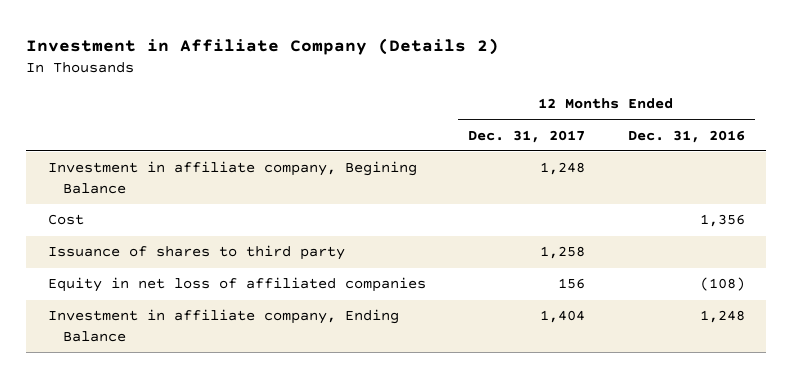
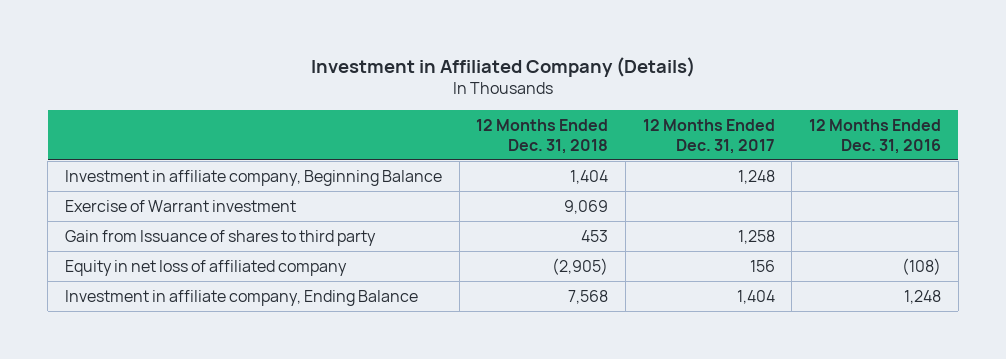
- Investment in Affiliate Company (Details 2)
+ Investment in Affiliated Company (Details)
- | 12 Months Ended Dec. 31, 2017 | 12 Months Ended Dec. 31, 2016
+ | 12 Months Ended Dec. 31, 2018 | 12 Months Ended Dec. 31, 2017 | 12 Months Ended Dec. 31, 2016
- Investment in affiliate company, Begining Balance | 1,248 |
- Cost | | 1,356
- Issuance of shares to third party | 1,258 |
- Equity in net loss of affiliated companies | 156 | (108)
+ Investment in affiliate company, Beginning Balance | 1,404 | 1,248 |
+ Exercise of Warrant investment | 9,069 | |
+ Gain from Issuance of shares to third party | 453 | 1,258 |
+ Equity in net loss of affiliated company | (2,905) | 156 | (108)

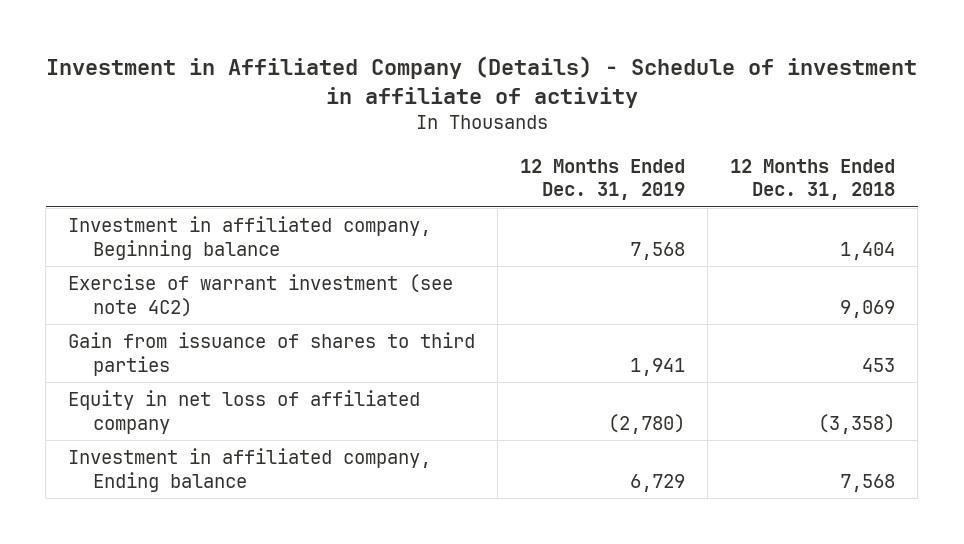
- Investment in Affiliated Company (Details)
+ Investment in Affiliated Company (Details) - Schedule of investment in affiliate of activity
- | 12 Months Ended Dec. 31, 2018 | 12 Months Ended Dec. 31, 2017 | 12 Months Ended Dec. 31, 2016
+ | 12 Months Ended Dec. 31, 2019 | 12 Months Ended Dec. 31, 2018
- Investment in affiliate company, Beginning Balance | 1,404 | 1,248 |
- Exercise of Warrant investment | 9,069 | |
- Gain from Issuance of shares to third party | 453 | 1,258 |
- Equity in net loss of affiliated company | (2,905) | 156 | (108)
- Investment in affiliate company, Ending Balance | 7,568 | 1,404 | 1,248
+ Investment in affiliated company, Beginning balance | 7,568 | 1,404
+ Exercise of warrant investment (see note 4C2) | | 9,069
+ Gain from issuance of shares to third parties | 1,941 | 453
+ Equity in net loss of affiliated company | (2,780) | (3,358)
+ Investment in affiliated company, Ending balance | 6,729 | 7,568

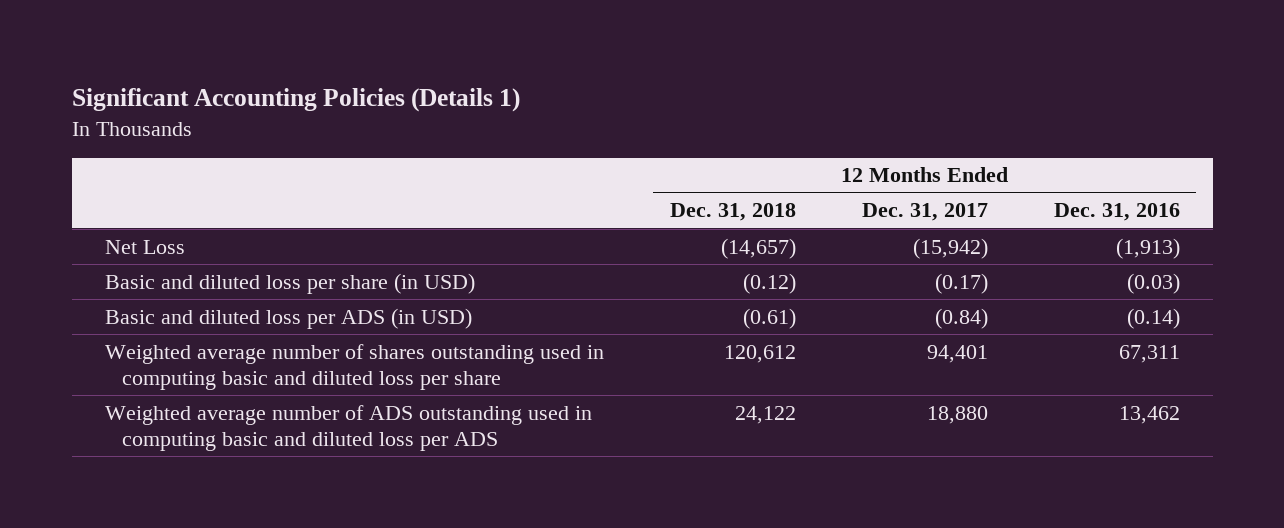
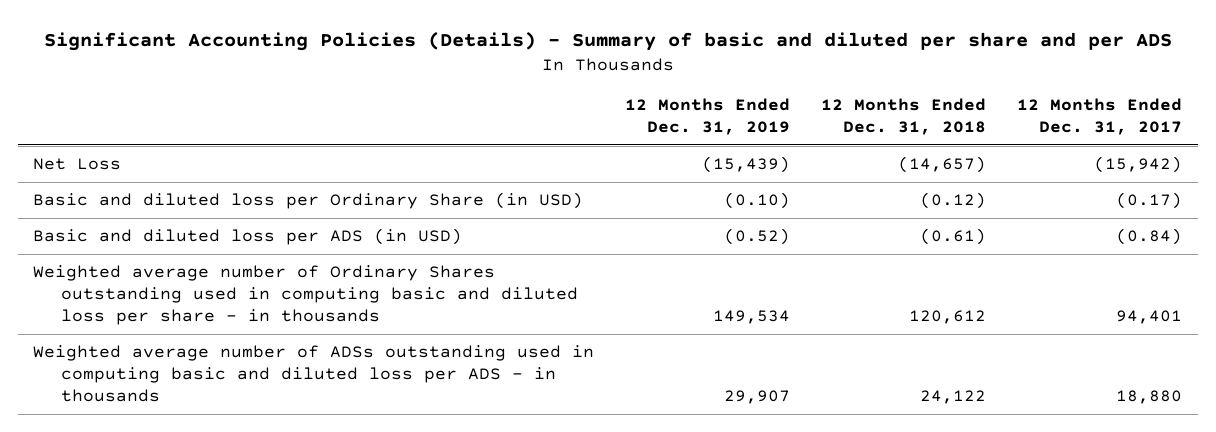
- Significant Accounting Policies (Details 1)
+ Significant Accounting Policies (Details) - Summary of basic and diluted per share and per ADS
- | 12 Months Ended Dec. 31, 2018 | 12 Months Ended Dec. 31, 2017 | 12 Months Ended Dec. 31, 2016
+ | 12 Months Ended Dec. 31, 2019 | 12 Months Ended Dec. 31, 2018 | 12 Months Ended Dec. 31, 2017
- Basic and diluted loss per share (in USD) | (0.12) | (0.17) | (0.03)
+ Basic and diluted loss per Ordinary Share (in USD) | (0.10) | (0.12) | (0.17)
- Weighted average number of shares outstanding used in computing basic and diluted loss per share | 120,612 | 94,401 | 67,311
- Weighted average number of ADS outstanding used in computing basic and diluted loss per ADS | 24,122 | 18,880 | 13,462
+ Weighted average number of Ordinary Shares outstanding used in computing basic and diluted loss per share - in thousands | 149,534 | 120,612 | 94,401
+ Weighted average number of ADSs outstanding used in computing basic and diluted loss per ADS - in thousands | 29,907 | 24,122 | 18,880

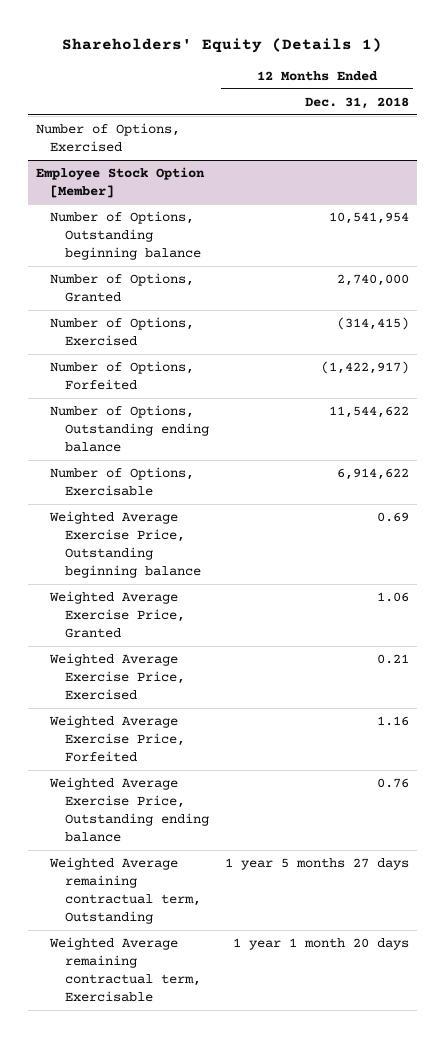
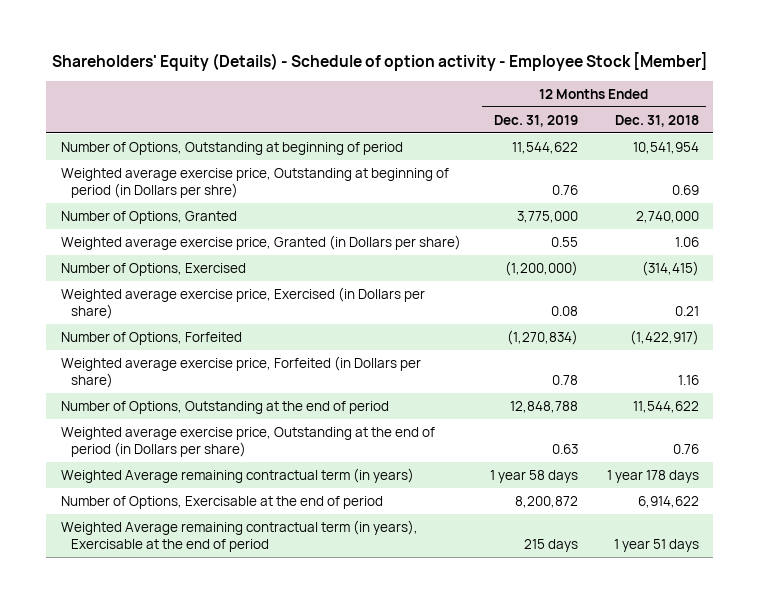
- Shareholders' Equity (Details 1)
+ Shareholders' Equity (Details) - Schedule of option activity - Employee Stock [Member]
- | 12 Months Ended Dec. 31, 2018
+ | 12 Months Ended Dec. 31, 2019 | 12 Months Ended Dec. 31, 2018
- Number of Options, Exercised
- Employee Stock Option [Member]
- Number of Options, Outstanding beginning balance | 10,541,954
+ Number of Options, Outstanding at beginning of period | 11,544,622 | 10,541,954
+ Weighted average exercise price, Outstanding at beginning of period (in Dollars per shre) | 0.76 | 0.69
+ Weighted average exercise price, Granted (in Dollars per share) | 0.55 | 1.06
+ Weighted average exercise price, Exercised (in Dollars per share) | 0.08 | 0.21
- Number of Options, Outstanding ending balance | 11,544,622
- Number of Options, Exercisable | 6,914,622
- Weighted Average Exercise Price, Outstanding beginning balance | 0.69
- Weighted Average Exercise Price, Granted | 1.06
- Weighted Average Exercise Price, Exercised | 0.21
- Weighted Average Exercise Price, Forfeited | 1.16
- Weighted Average Exercise Price, Outstanding ending balance | 0.76
- Weighted Average remaining contractual term, Outstanding | 1 year 5 months 27 days
- Weighted Average remaining contractual term, Exercisable | 1 year 1 month 20 days
+ Weighted average exercise price, Forfeited (in Dollars per share) | 0.78 | 1.16
+ Number of Options, Outstanding at the end of period | 12,848,788 | 11,544,622
+ Weighted average exercise price, Outstanding at the end of period (in Dollars per share) | 0.63 | 0.76
+ Weighted Average remaining contractual term (in years) | 1 year 58 days | 1 year 178 days
+ Number of Options, Exercisable at the end of period | 8,200,872 | 6,914,622
+ Weighted Average remaining contractual term (in years), Exercisable at the end of period | 215 days | 1 year 51 days

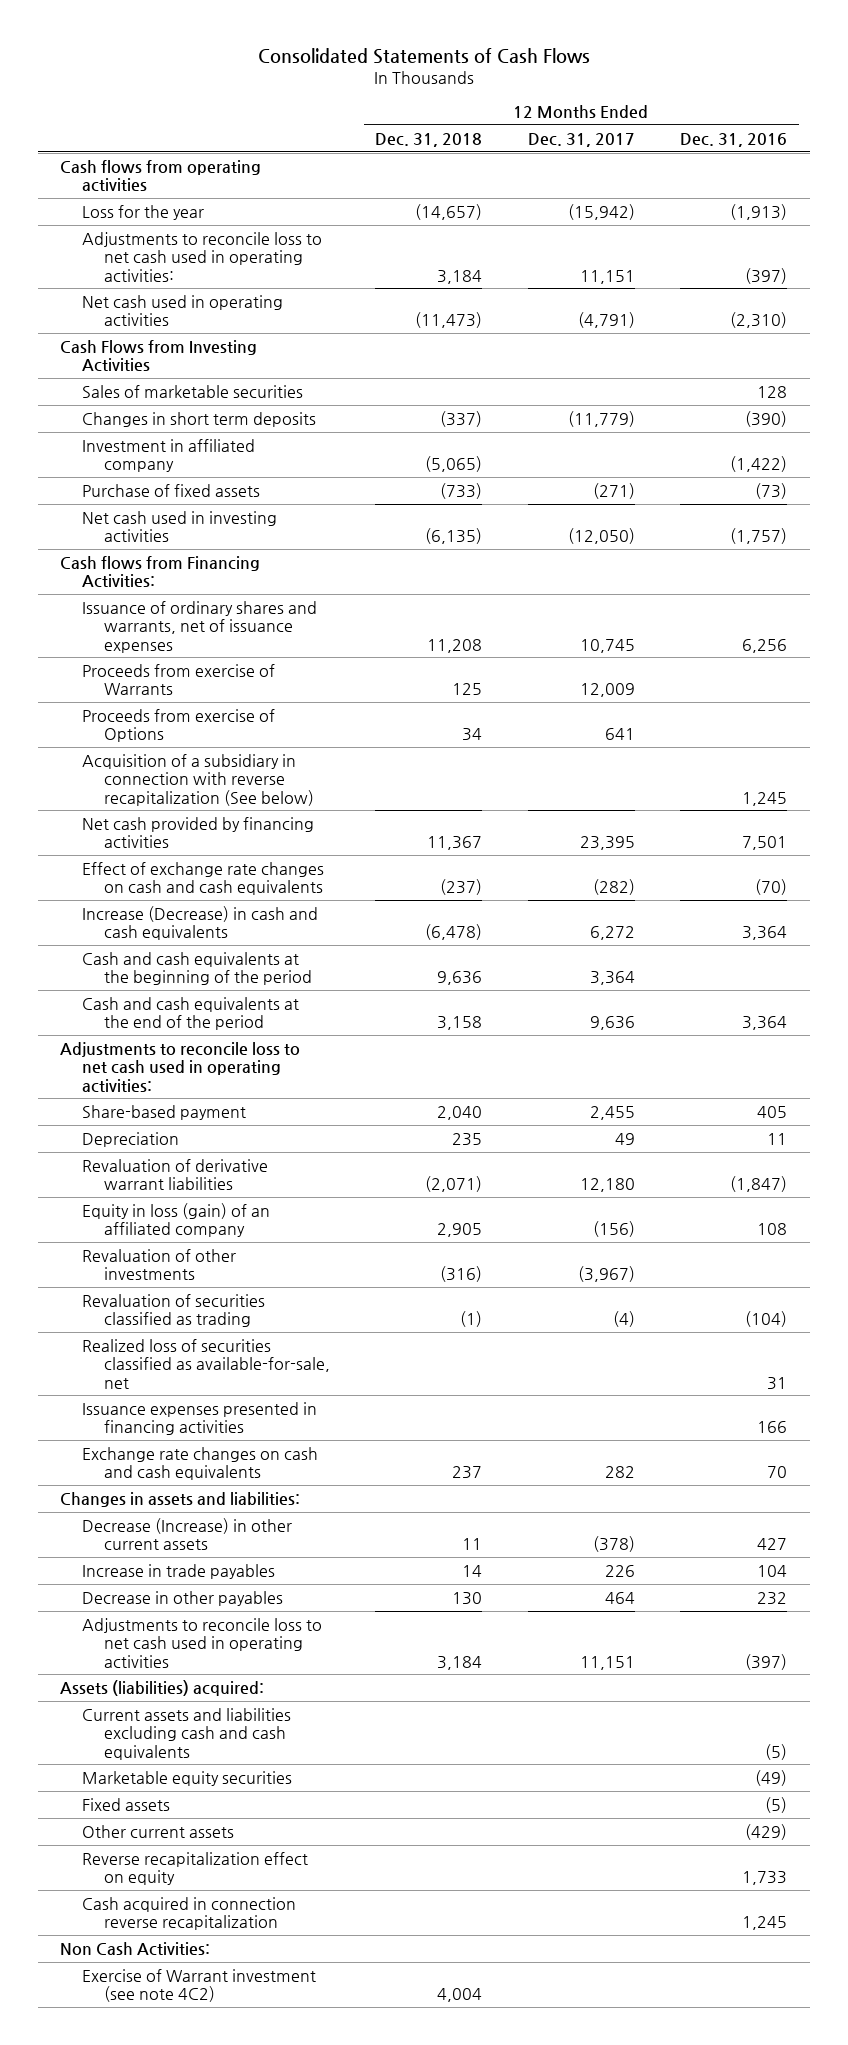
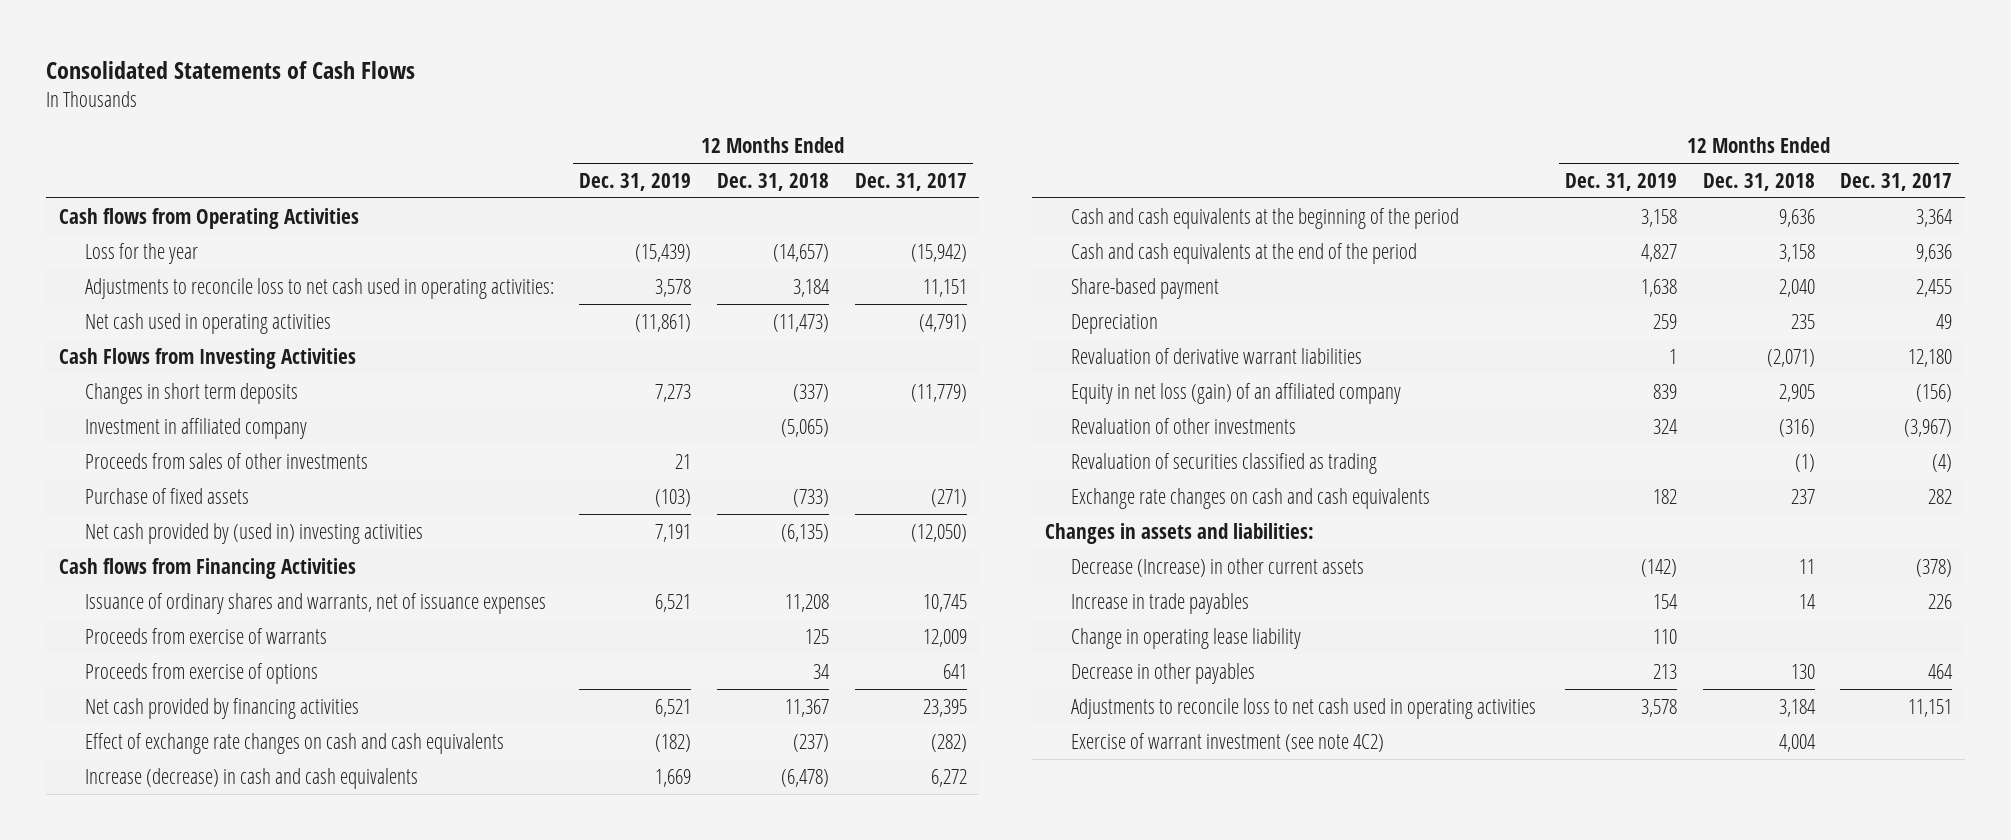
- | 12 Months Ended Dec. 31, 2018 | 12 Months Ended Dec. 31, 2017 | 12 Months Ended Dec. 31, 2016
+ | 12 Months Ended Dec. 31, 2019 | 12 Months Ended Dec. 31, 2018 | 12 Months Ended Dec. 31, 2017
- Cash flows from operating activities
+ Cash flows from Operating Activities
- Sales of marketable securities | | | 128
+ Proceeds from sales of other investments | 21 | |
- Net cash used in investing activities | (6,135) | (12,050) | (1,757)
- Cash flows from Financing Activities:
+ Net cash provided by (used in) investing activities | 7,191 | (6,135) | (12,050)
+ Cash flows from Financing Activities
- Proceeds from exercise of Warrants | 125 | 12,009 |
- Proceeds from exercise of Options | 34 | 641 |
- Acquisition of a subsidiary in connection with reverse recapitalization (See below) | | | 1,245
+ Proceeds from exercise of warrants | | 125 | 12,009
+ Proceeds from exercise of options | | 34 | 641
- Increase (Decrease) in cash and cash equivalents | (6,478) | 6,272 | 3,364
+ Increase (decrease) in cash and cash equivalents | 1,669 | (6,478) | 6,272
- Adjustments to reconcile loss to net cash used in operating activities:
- Equity in loss (gain) of an affiliated company | 2,905 | (156) | 108
+ Equity in net loss (gain) of an affiliated company | 839 | 2,905 | (156)
- Realized loss of securities classified as available-for-sale, net | | | 31
- Issuance expenses presented in financing activities | | | 166
+ Change in operating lease liability | 110 | |
- Assets (liabilities) acquired:
- Current assets and liabilities excluding cash and cash equivalents | | | (5)
- Marketable equity securities | | | (49)
- Fixed assets | | | (5)
- Other current assets | | | (429)
- Reverse recapitalization effect on equity | | | 1,733
- Cash acquired in connection reverse recapitalization | | | 1,245
- Non Cash Activities:
- Exercise of Warrant investment (see note 4C2) | 4,004 | |
+ Exercise of warrant investment (see note 4C2) | | 4,004 |

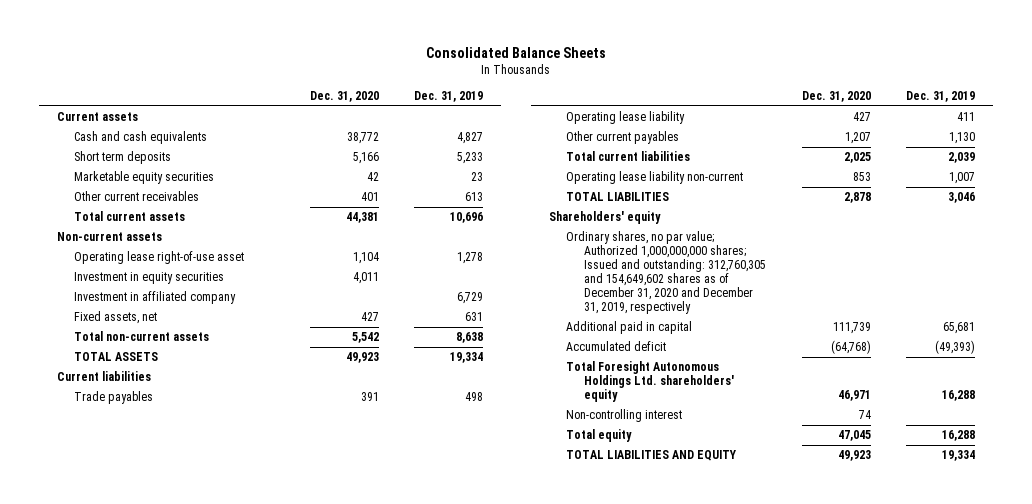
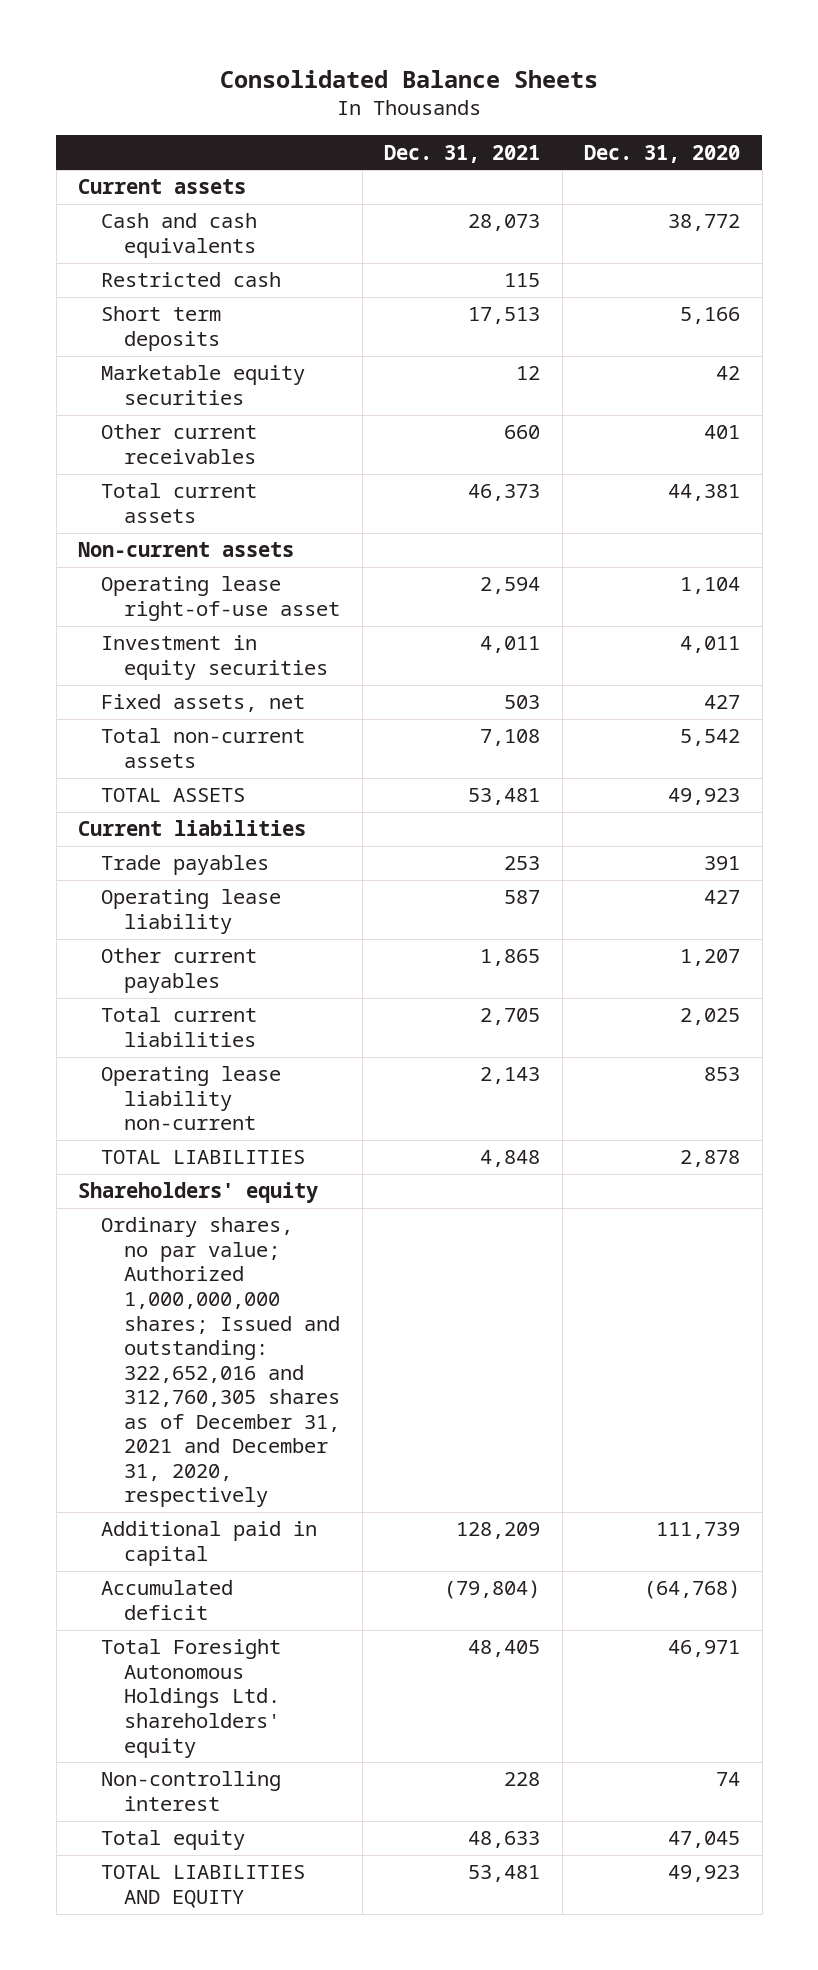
- | Dec. 31, 2020 | Dec. 31, 2019
+ | Dec. 31, 2021 | Dec. 31, 2020
+ Restricted cash | 115 |
- Investment in affiliated company | | 6,729
- Ordinary shares, no par value; Authorized 1,000,000,000 shares; Issued and outstanding: 312,760,305 and 154,649,602 shares as of December 31, 2020 and December 31, 2019, respectively
+ Ordinary shares, no par value; Authorized 1,000,000,000 shares; Issued and outstanding: 322,652,016 and 312,760,305 shares as of December 31, 2021 and December 31, 2020, respectively

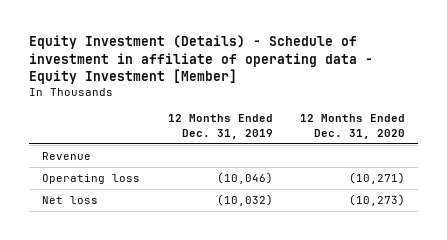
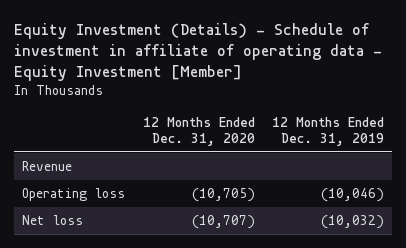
- | 12 Months Ended Dec. 31, 2019 | 12 Months Ended Dec. 31, 2020
+ | 12 Months Ended Dec. 31, 2020 | 12 Months Ended Dec. 31, 2019
- Operating loss | (10,046) | (10,271)
- Net loss | (10,032) | (10,273)
+ Operating loss | (10,705) | (10,046)
+ Net loss | (10,707) | (10,032)

